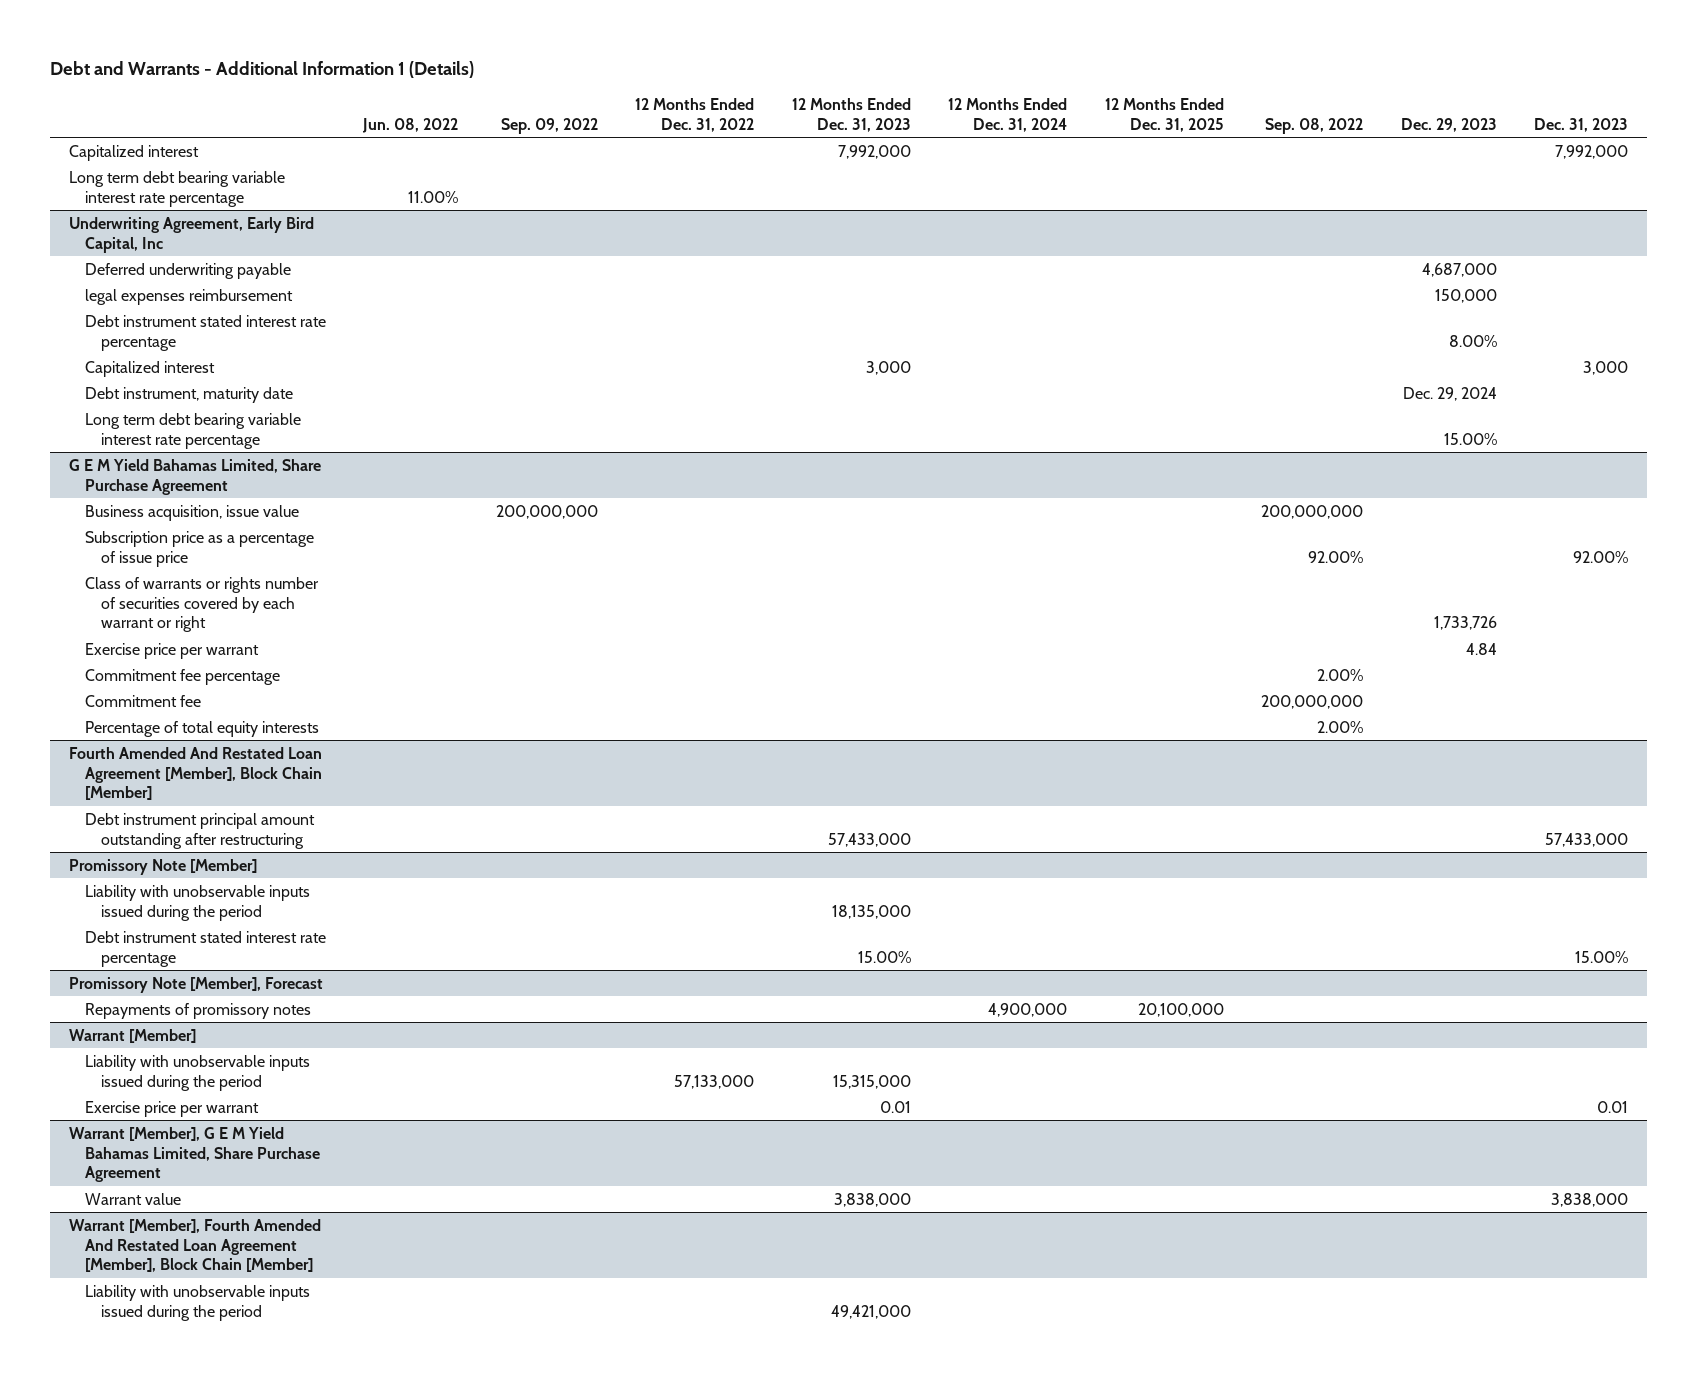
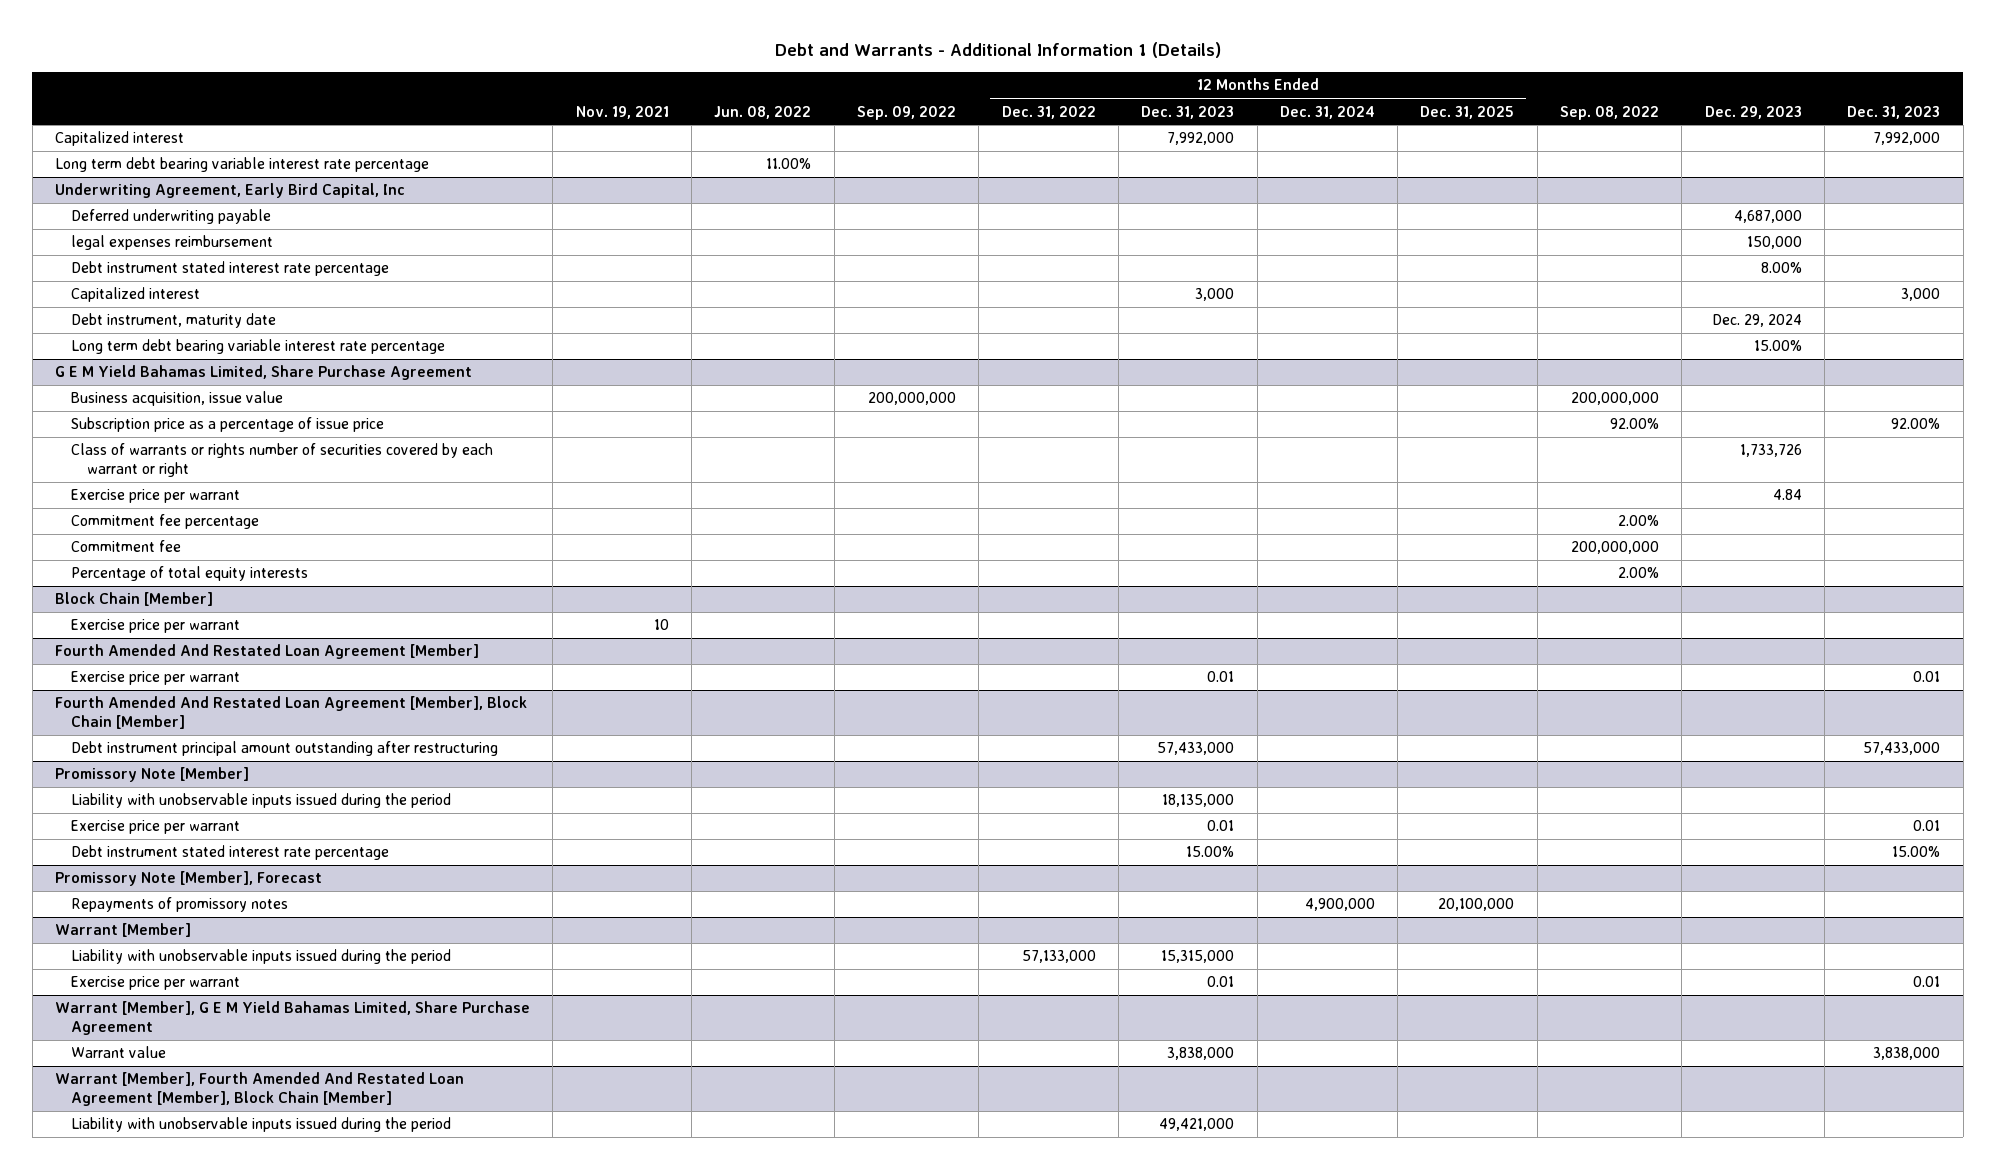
- | Jun. 08, 2022 | Sep. 09, 2022 | 12 Months Ended Dec. 31, 2022 | 12 Months Ended Dec. 31, 2023 | 12 Months Ended Dec. 31, 2024 | 12 Months Ended Dec. 31, 2025 | Sep. 08, 2022 | Dec. 29, 2023 | Dec. 31, 2023
+ | Nov. 19, 2021 | Jun. 08, 2022 | Sep. 09, 2022 | 12 Months Ended Dec. 31, 2022 | 12 Months Ended Dec. 31, 2023 | 12 Months Ended Dec. 31, 2024 | 12 Months Ended Dec. 31, 2025 | Sep. 08, 2022 | Dec. 29, 2023 | Dec. 31, 2023
+ Block Chain [Member]
+ Exercise price per warrant | 10 | | | | | | | | |
+ Fourth Amended And Restated Loan Agreement [Member]
+ Exercise price per warrant | | | | | 0.01 | | | | | 0.01
@ Promissory Note [Member]
+ Exercise price per warrant | | | | | 0.01 | | | | | 0.01

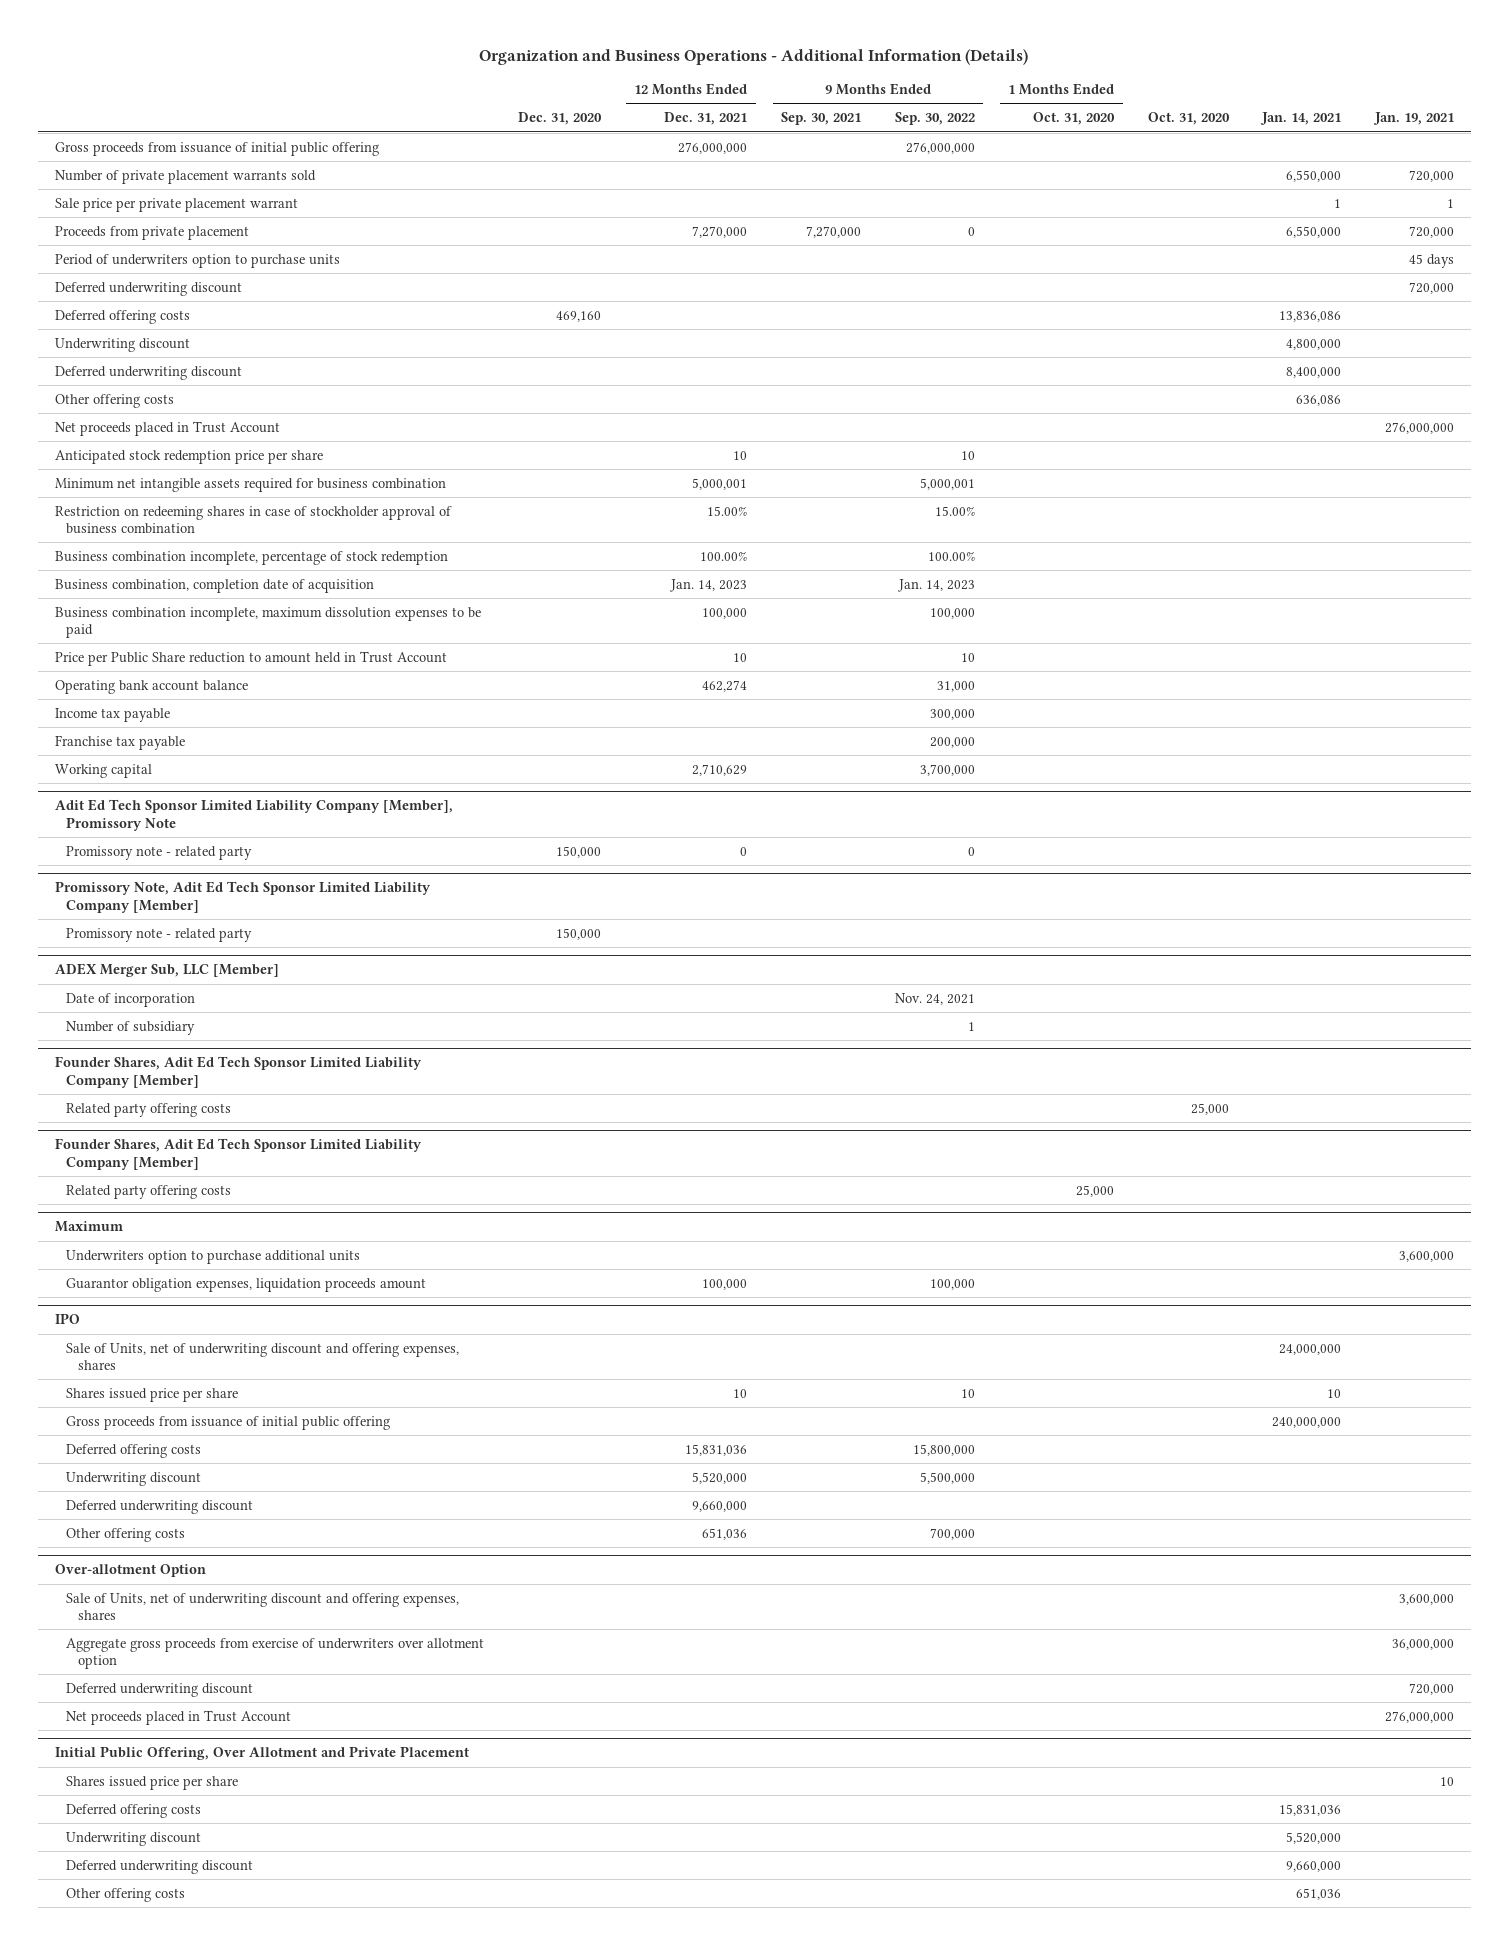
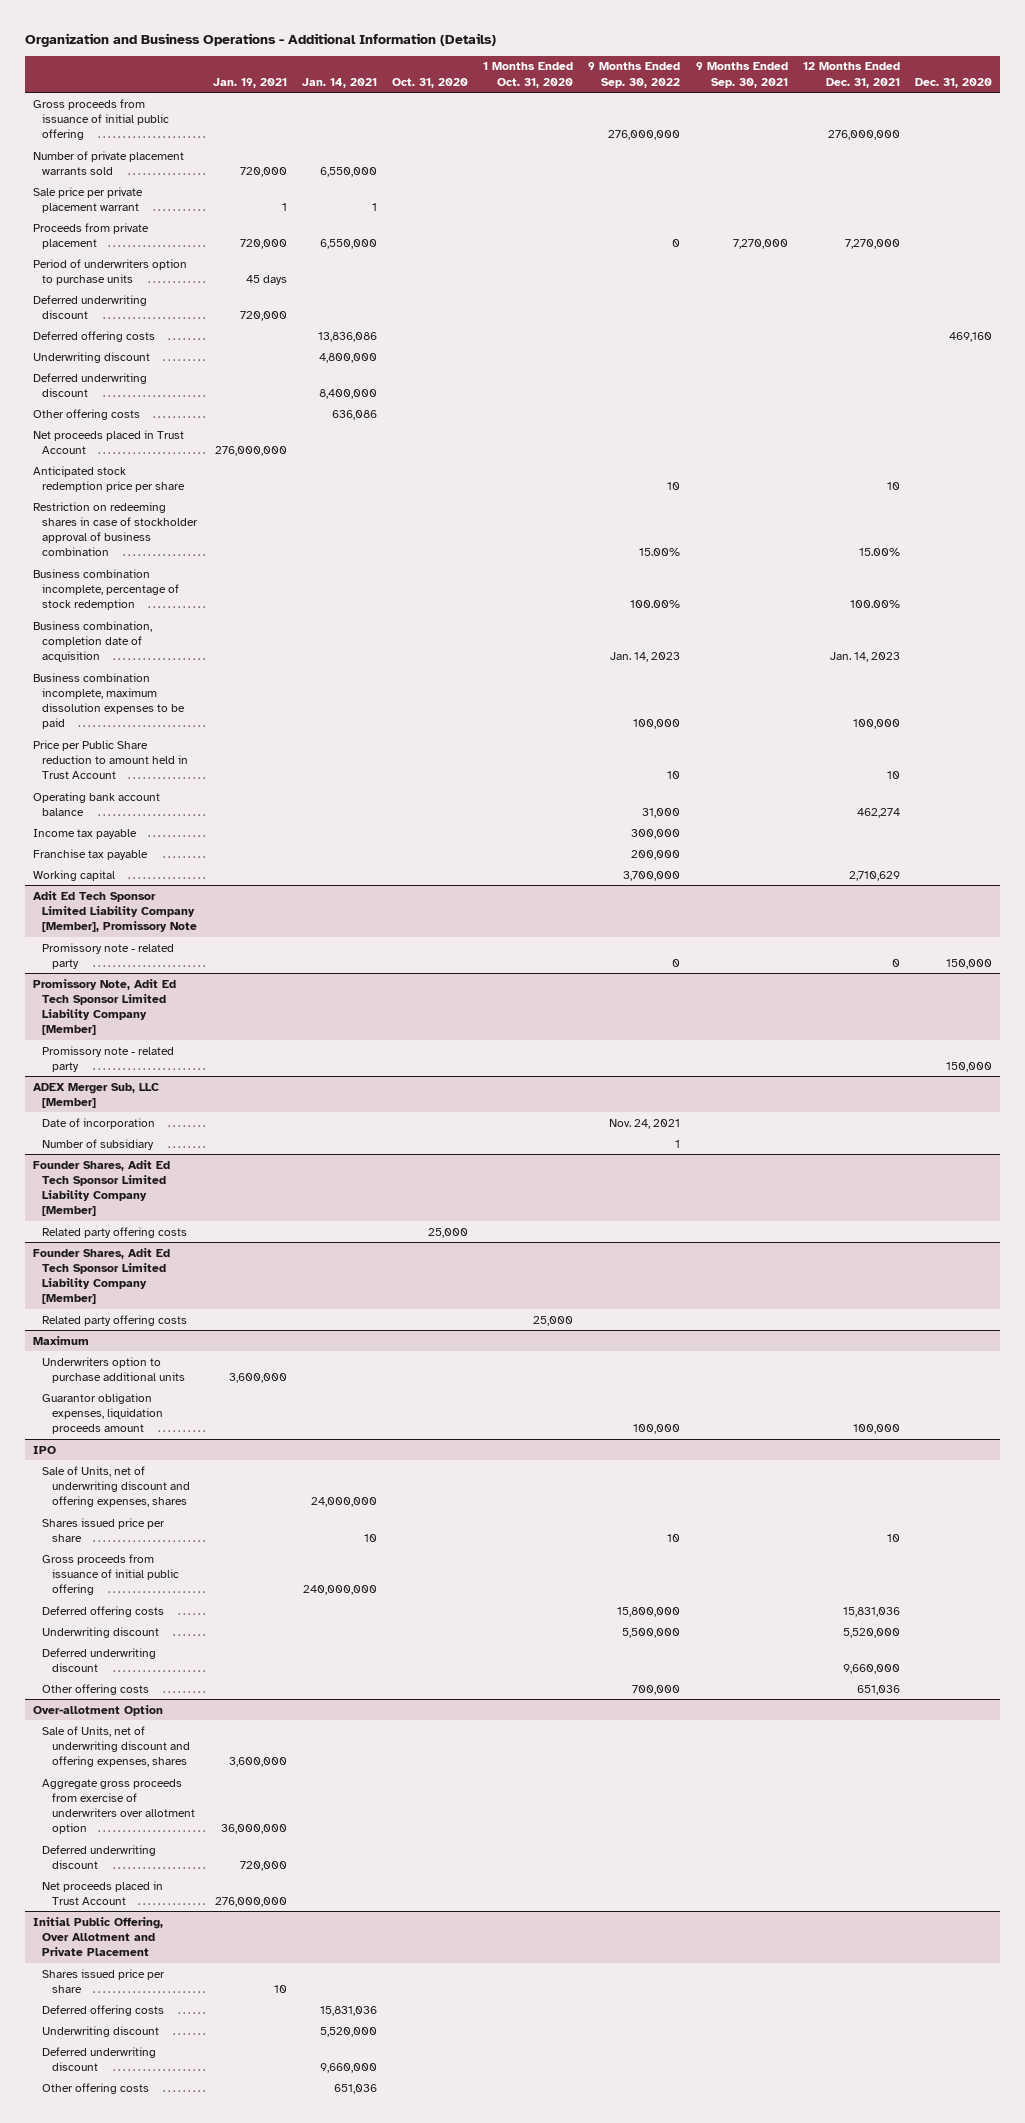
- | Dec. 31, 2020 | 12 Months Ended Dec. 31, 2021 | 9 Months Ended Sep. 30, 2021 | 9 Months Ended Sep. 30, 2022 | 1 Months Ended Oct. 31, 2020 | Oct. 31, 2020 | Jan. 14, 2021 | Jan. 19, 2021
+ | Jan. 19, 2021 | Jan. 14, 2021 | Oct. 31, 2020 | 1 Months Ended Oct. 31, 2020 | 9 Months Ended Sep. 30, 2022 | 9 Months Ended Sep. 30, 2021 | 12 Months Ended Dec. 31, 2021 | Dec. 31, 2020
- Minimum net intangible assets required for business combination | | 5,000,001 | | 5,000,001 | | | |

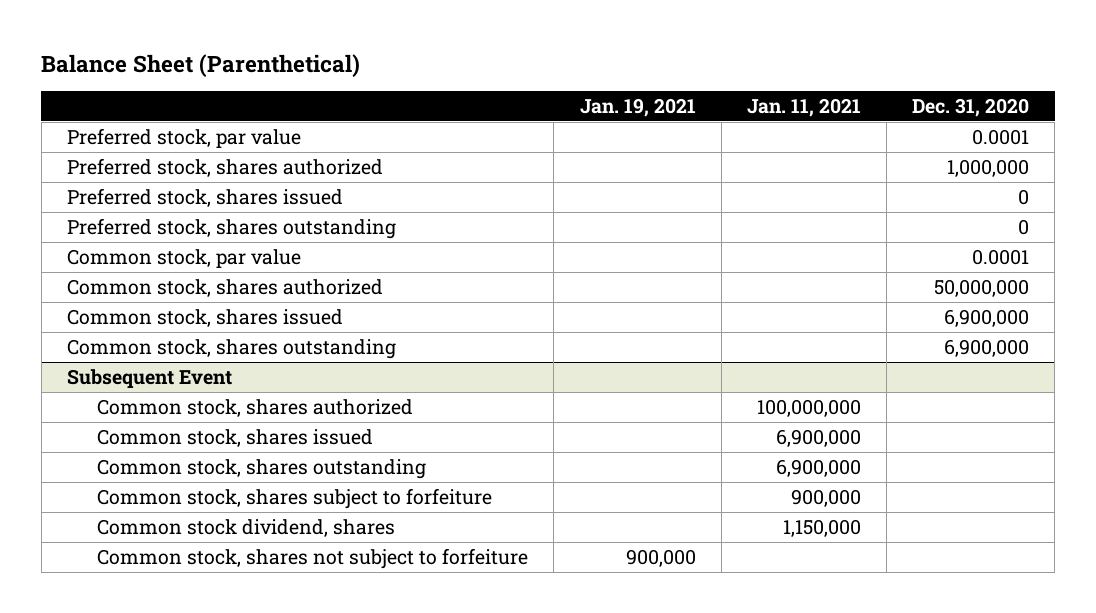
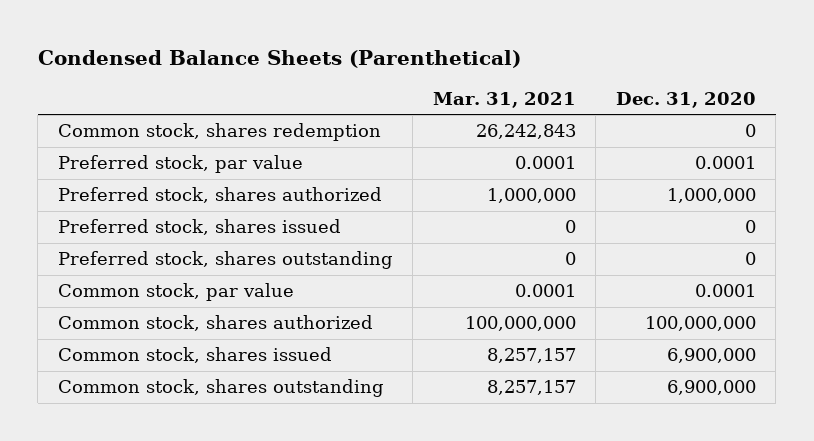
- Balance Sheet (Parenthetical)
+ Condensed Balance Sheets (Parenthetical)
- | Jan. 19, 2021 | Jan. 11, 2021 | Dec. 31, 2020
+ | Mar. 31, 2021 | Dec. 31, 2020
+ Common stock, shares redemption | 26,242,843 | 0
- Common stock, shares authorized | | | 50,000,000
+ Common stock, shares authorized | 100,000,000 | 100,000,000
- Subsequent Event
- Common stock, shares authorized | | 100,000,000 |
- Common stock, shares issued | | 6,900,000 |
- Common stock, shares outstanding | | 6,900,000 |
- Common stock, shares subject to forfeiture | | 900,000 |
- Common stock dividend, shares | | 1,150,000 |
- Common stock, shares not subject to forfeiture | 900,000 | |

